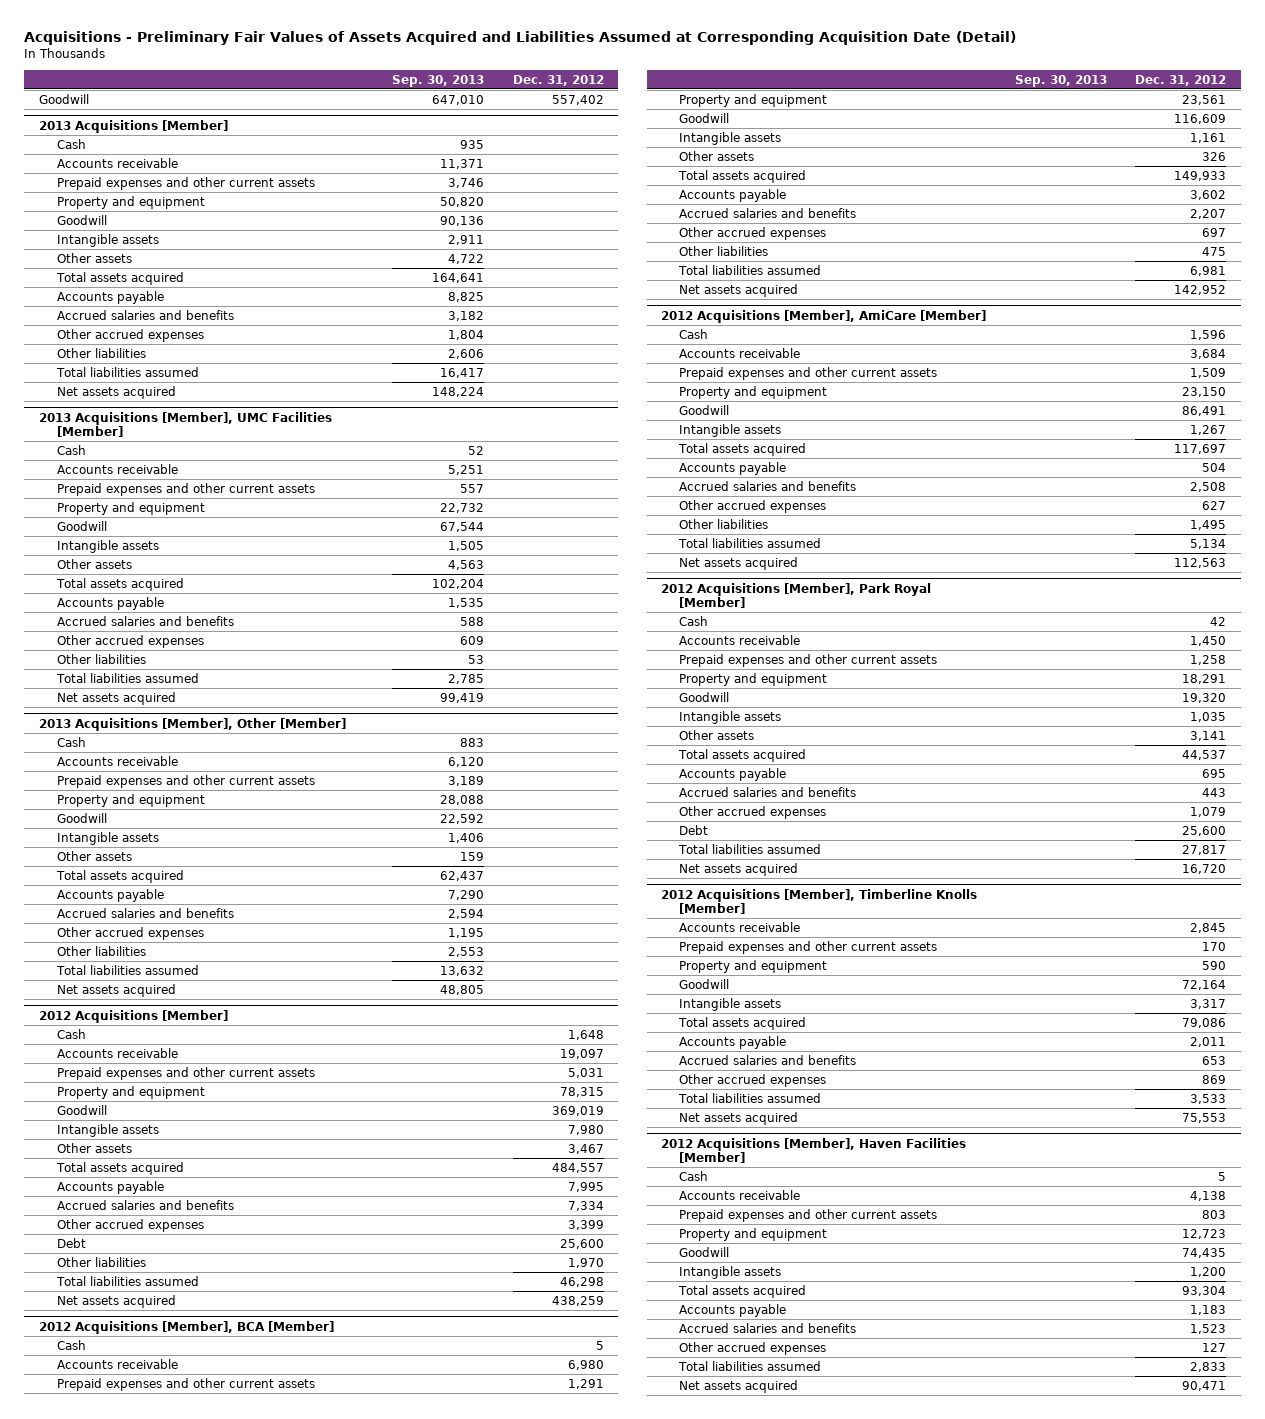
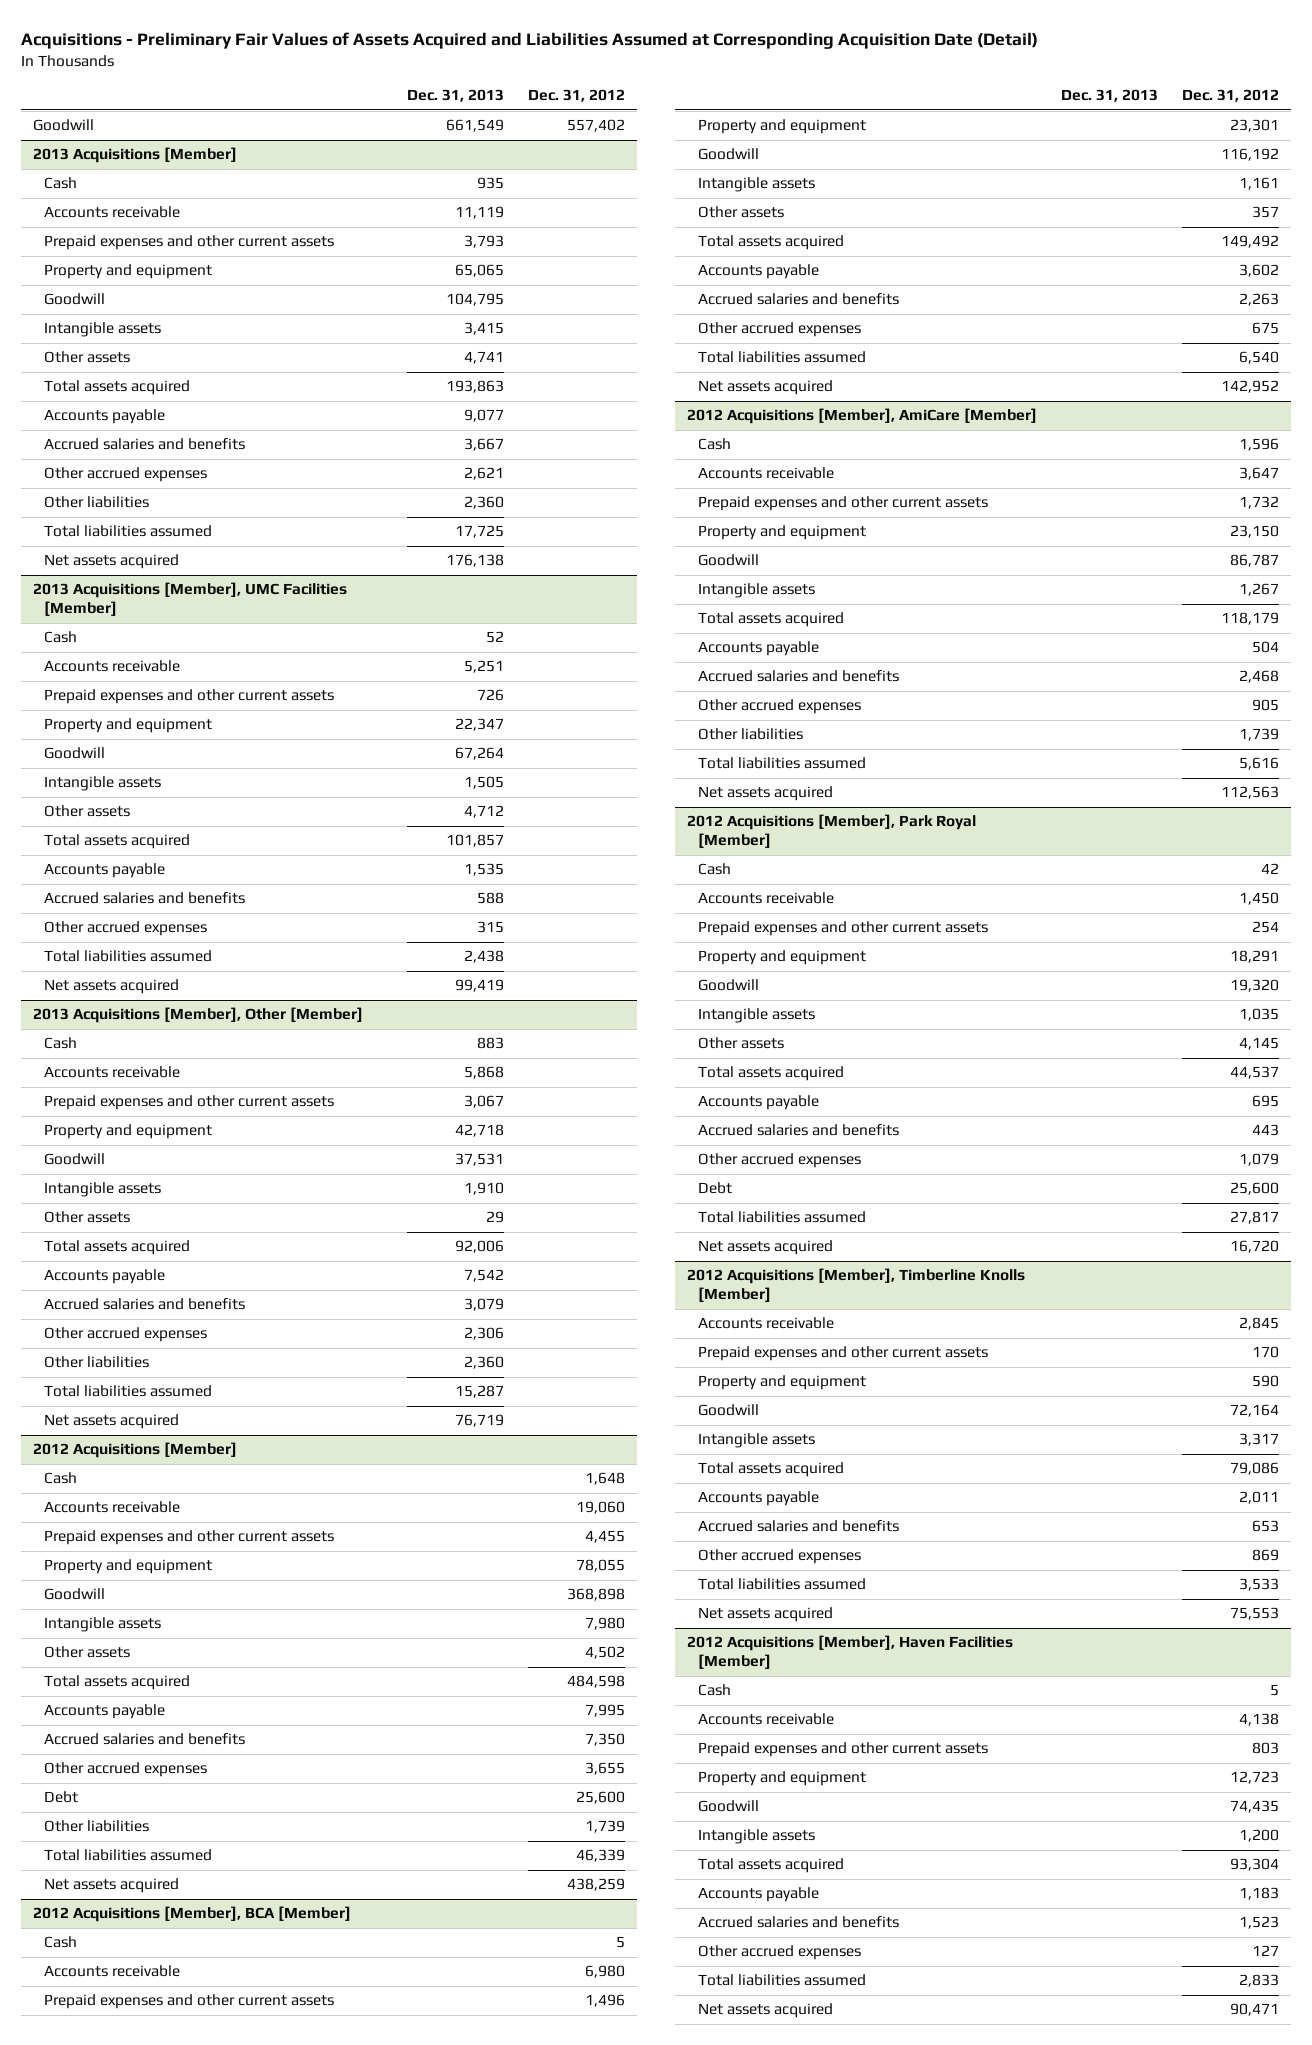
- | Sep. 30, 2013 | Dec. 31, 2012
+ | Dec. 31, 2013 | Dec. 31, 2012
@ 2013 Acquisitions [Member], UMC Facilities [Member]
- Other liabilities | 53 |
@ 2012 Acquisitions [Member]
- Accounts receivable | | 19,097
- Prepaid expenses and other current assets | | 5,031
- Property and equipment | | 78,315
- Goodwill | | 369,019
+ Accounts receivable | | 19,060
+ Prepaid expenses and other current assets | | 4,455
+ Property and equipment | | 78,055
+ Goodwill | | 368,898
- Other assets | | 3,467
- Total assets acquired | | 484,557
+ Other assets | | 4,502
+ Total assets acquired | | 484,598
- Accrued salaries and benefits | | 7,334
- Other accrued expenses | | 3,399
+ Accrued salaries and benefits | | 7,350
+ Other accrued expenses | | 3,655
- Other liabilities | | 1,970
- Total liabilities assumed | | 46,298
+ Other liabilities | | 1,739
+ Total liabilities assumed | | 46,339
@ 2012 Acquisitions [Member], BCA [Member]
- Prepaid expenses and other current assets | | 1,291
- Property and equipment | | 23,561
- Goodwill | | 116,609
+ Prepaid expenses and other current assets | | 1,496
+ Property and equipment | | 23,301
+ Goodwill | | 116,192
- Other assets | | 326
- Total assets acquired | | 149,933
+ Other assets | | 357
+ Total assets acquired | | 149,492
- Accrued salaries and benefits | | 2,207
- Other accrued expenses | | 697
- Other liabilities | | 475
- Total liabilities assumed | | 6,981
+ Accrued salaries and benefits | | 2,263
+ Other accrued expenses | | 675
+ Total liabilities assumed | | 6,540
@ 2012 Acquisitions [Member], AmiCare [Member]
- Accounts receivable | | 3,684
- Prepaid expenses and other current assets | | 1,509
+ Accounts receivable | | 3,647
+ Prepaid expenses and other current assets | | 1,732
- Goodwill | | 86,491
+ Goodwill | | 86,787
- Total assets acquired | | 117,697
+ Total assets acquired | | 118,179
- Accrued salaries and benefits | | 2,508
- Other accrued expenses | | 627
- Other liabilities | | 1,495
- Total liabilities assumed | | 5,134
+ Accrued salaries and benefits | | 2,468
+ Other accrued expenses | | 905
+ Other liabilities | | 1,739
+ Total liabilities assumed | | 5,616
@ 2012 Acquisitions [Member], Park Royal [Member]
- Prepaid expenses and other current assets | | 1,258
+ Prepaid expenses and other current assets | | 254
- Other assets | | 3,141
+ Other assets | | 4,145

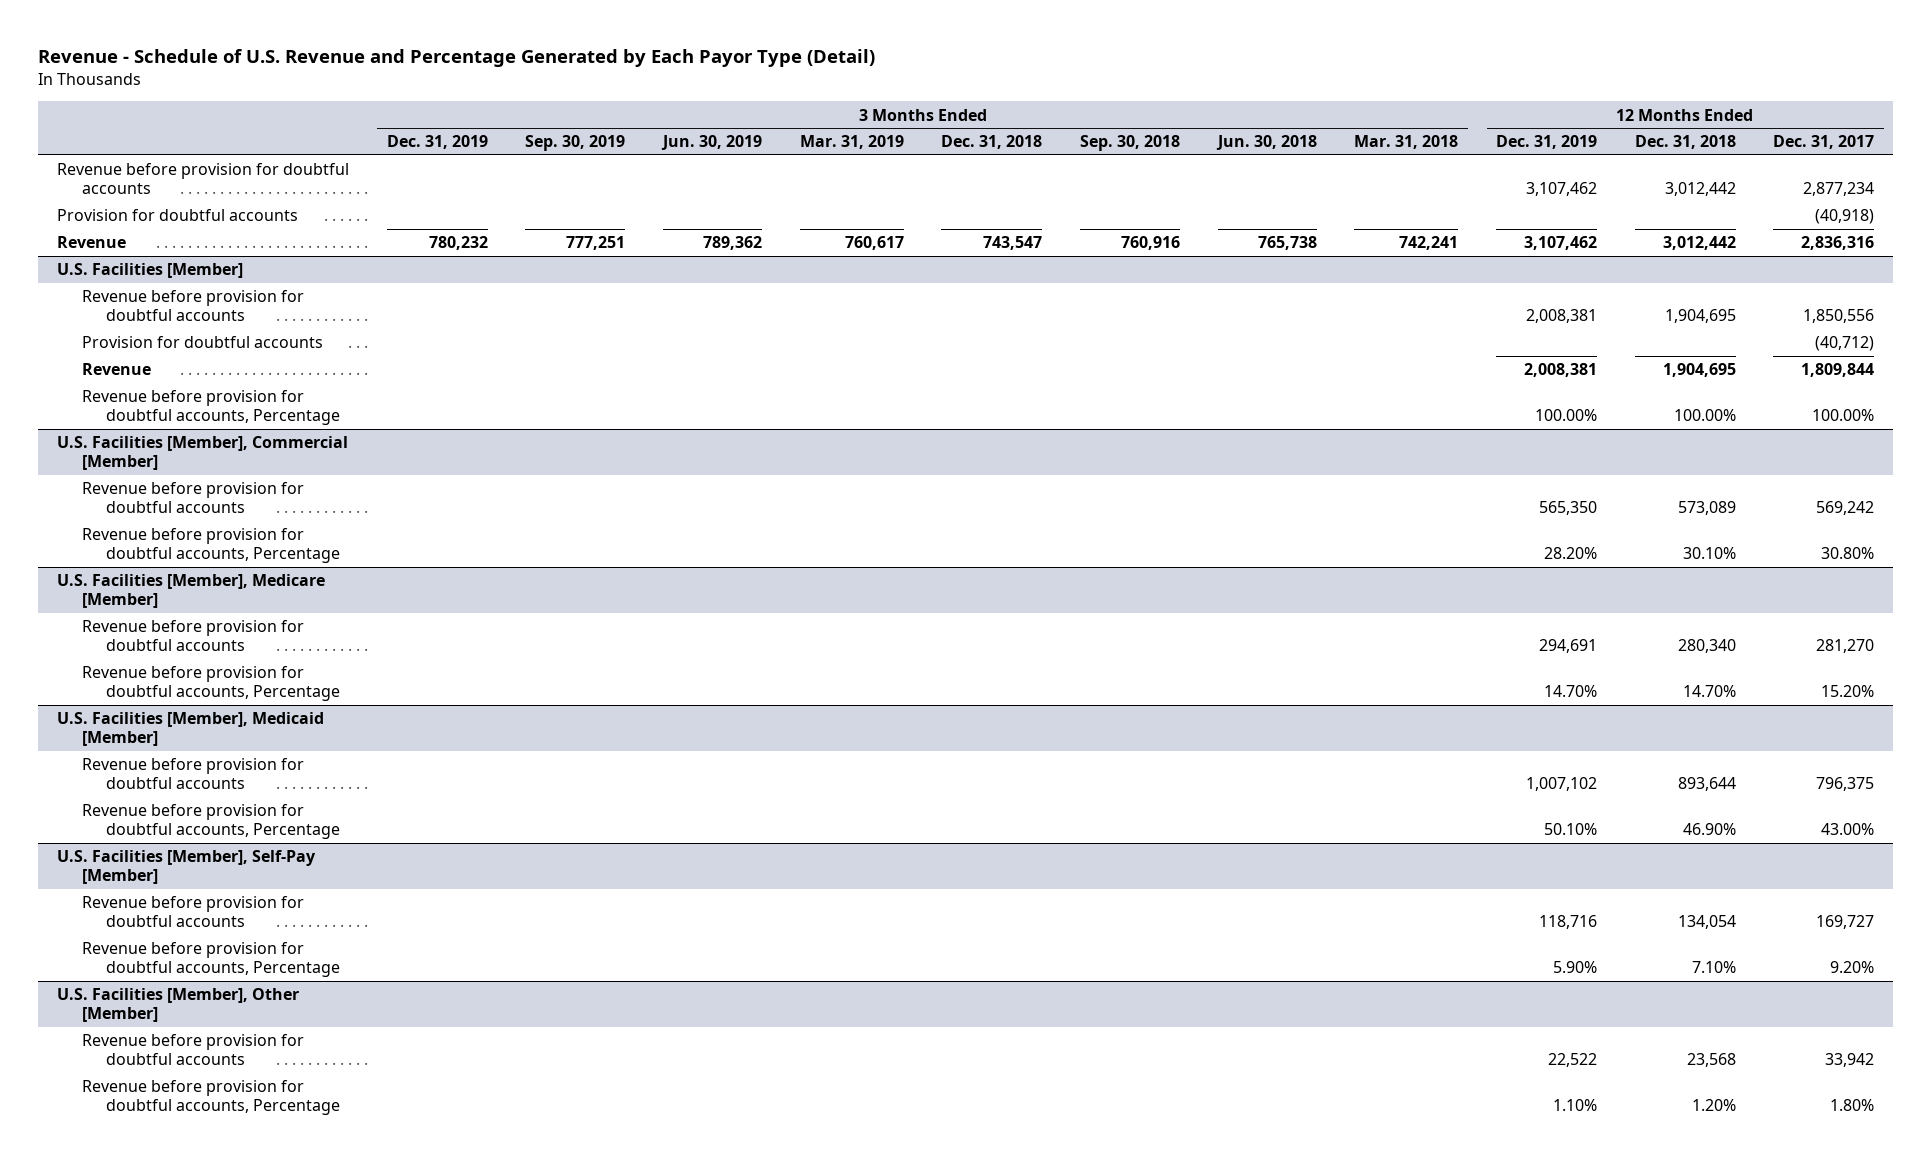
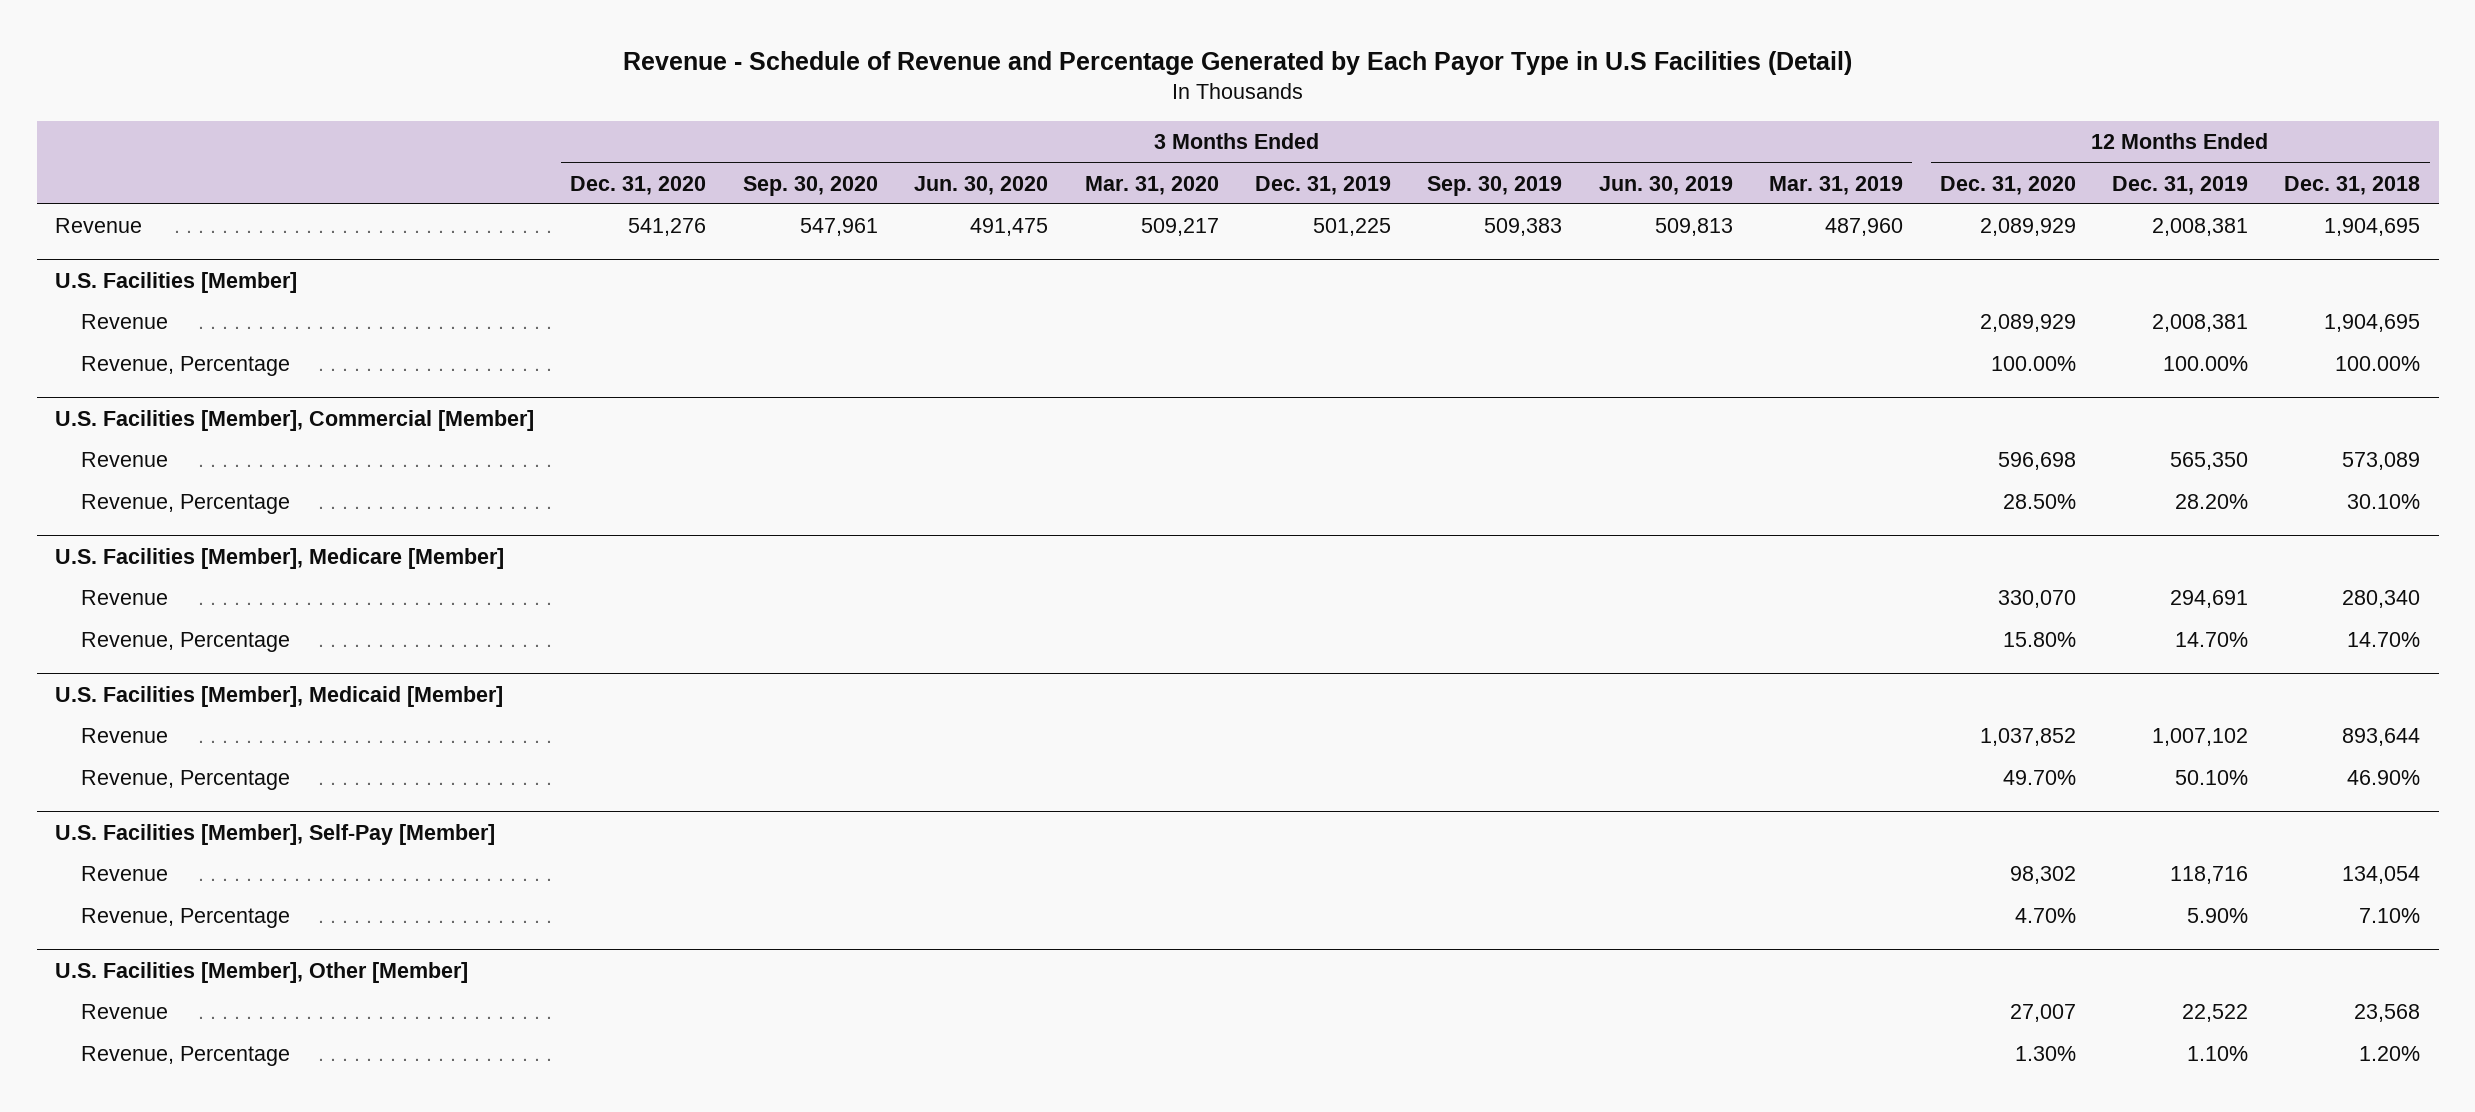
- Revenue - Schedule of U.S. Revenue and Percentage Generated by Each Payor Type (Detail)
+ Revenue - Schedule of Revenue and Percentage Generated by Each Payor Type in U.S Facilities (Detail)
- | 3 Months Ended Dec. 31, 2019 | 3 Months Ended Sep. 30, 2019 | 3 Months Ended Jun. 30, 2019 | 3 Months Ended Mar. 31, 2019 | 3 Months Ended Dec. 31, 2018 | 3 Months Ended Sep. 30, 2018 | 3 Months Ended Jun. 30, 2018 | 3 Months Ended Mar. 31, 2018 | 12 Months Ended Dec. 31, 2019 | 12 Months Ended Dec. 31, 2018 | 12 Months Ended Dec. 31, 2017
+ | 3 Months Ended Dec. 31, 2020 | 3 Months Ended Sep. 30, 2020 | 3 Months Ended Jun. 30, 2020 | 3 Months Ended Mar. 31, 2020 | 3 Months Ended Dec. 31, 2019 | 3 Months Ended Sep. 30, 2019 | 3 Months Ended Jun. 30, 2019 | 3 Months Ended Mar. 31, 2019 | 12 Months Ended Dec. 31, 2020 | 12 Months Ended Dec. 31, 2019 | 12 Months Ended Dec. 31, 2018
- Revenue before provision for doubtful accounts | | | | | | | | | 3,107,462 | 3,012,442 | 2,877,234
- Provision for doubtful accounts | | | | | | | | | | | (40,918)
- Revenue | 780,232 | 777,251 | 789,362 | 760,617 | 743,547 | 760,916 | 765,738 | 742,241 | 3,107,462 | 3,012,442 | 2,836,316
+ Revenue | 541,276 | 547,961 | 491,475 | 509,217 | 501,225 | 509,383 | 509,813 | 487,960 | 2,089,929 | 2,008,381 | 1,904,695
@ U.S. Facilities [Member]
- Revenue before provision for doubtful accounts | | | | | | | | | 2,008,381 | 1,904,695 | 1,850,556
- Provision for doubtful accounts | | | | | | | | | | | (40,712)
- Revenue before provision for doubtful accounts, Percentage | | | | | | | | | 100.00% | 100.00% | 100.00%
+ Revenue, Percentage | | | | | | | | | 100.00% | 100.00% | 100.00%
@ U.S. Facilities [Member], Commercial [Member]
- Revenue before provision for doubtful accounts | | | | | | | | | 565,350 | 573,089 | 569,242
- Revenue before provision for doubtful accounts, Percentage | | | | | | | | | 28.20% | 30.10% | 30.80%
+ Revenue | | | | | | | | | 596,698 | 565,350 | 573,089
+ Revenue, Percentage | | | | | | | | | 28.50% | 28.20% | 30.10%
@ U.S. Facilities [Member], Medicare [Member]
- Revenue before provision for doubtful accounts | | | | | | | | | 294,691 | 280,340 | 281,270
- Revenue before provision for doubtful accounts, Percentage | | | | | | | | | 14.70% | 14.70% | 15.20%
+ Revenue | | | | | | | | | 330,070 | 294,691 | 280,340
+ Revenue, Percentage | | | | | | | | | 15.80% | 14.70% | 14.70%
@ U.S. Facilities [Member], Medicaid [Member]
- Revenue before provision for doubtful accounts | | | | | | | | | 1,007,102 | 893,644 | 796,375
- Revenue before provision for doubtful accounts, Percentage | | | | | | | | | 50.10% | 46.90% | 43.00%
+ Revenue | | | | | | | | | 1,037,852 | 1,007,102 | 893,644
+ Revenue, Percentage | | | | | | | | | 49.70% | 50.10% | 46.90%
@ U.S. Facilities [Member], Self-Pay [Member]
- Revenue before provision for doubtful accounts | | | | | | | | | 118,716 | 134,054 | 169,727
- Revenue before provision for doubtful accounts, Percentage | | | | | | | | | 5.90% | 7.10% | 9.20%
+ Revenue | | | | | | | | | 98,302 | 118,716 | 134,054
+ Revenue, Percentage | | | | | | | | | 4.70% | 5.90% | 7.10%
@ U.S. Facilities [Member], Other [Member]
- Revenue before provision for doubtful accounts | | | | | | | | | 22,522 | 23,568 | 33,942
- Revenue before provision for doubtful accounts, Percentage | | | | | | | | | 1.10% | 1.20% | 1.80%
+ Revenue | | | | | | | | | 27,007 | 22,522 | 23,568
+ Revenue, Percentage | | | | | | | | | 1.30% | 1.10% | 1.20%

